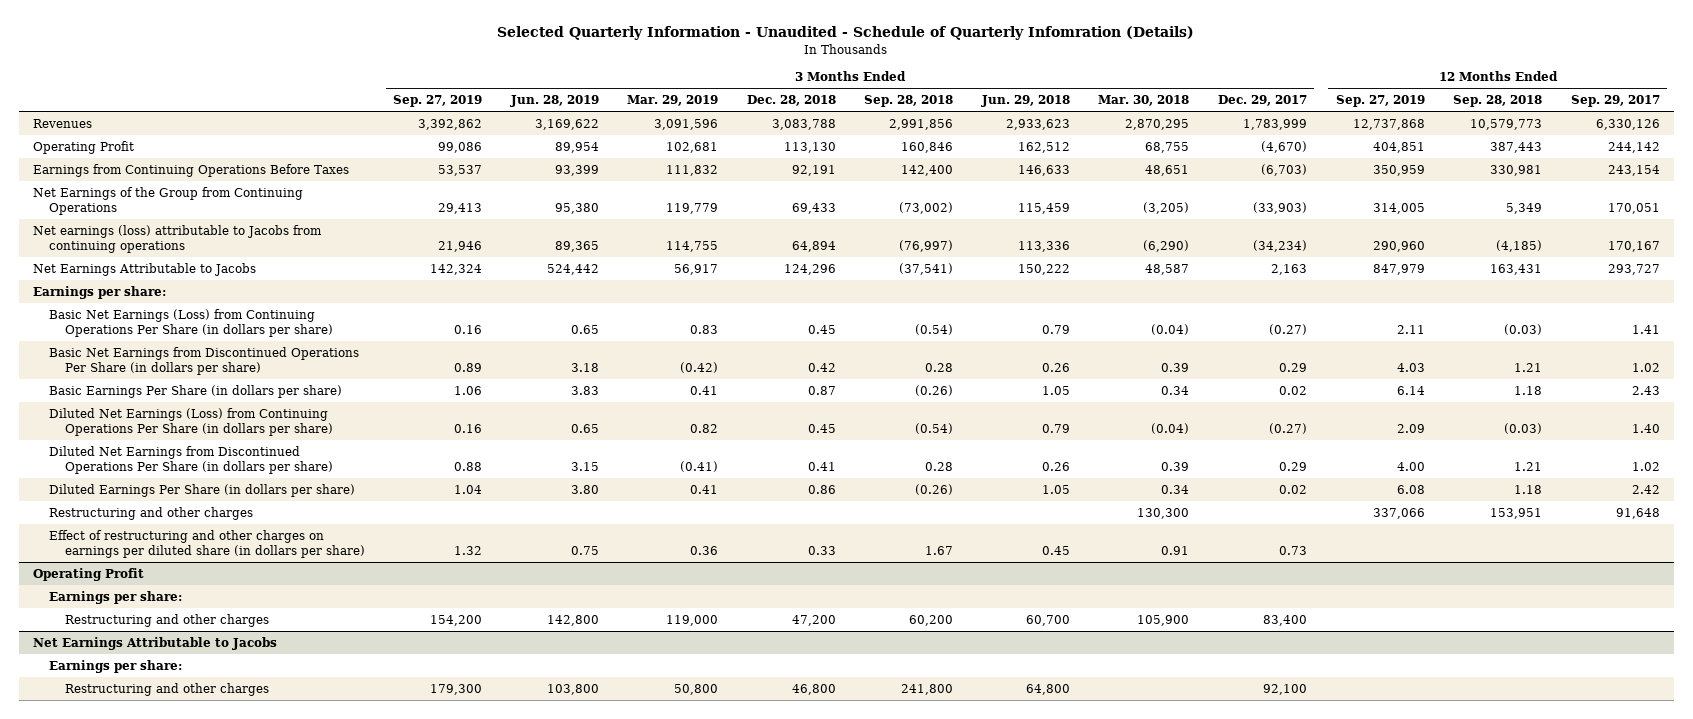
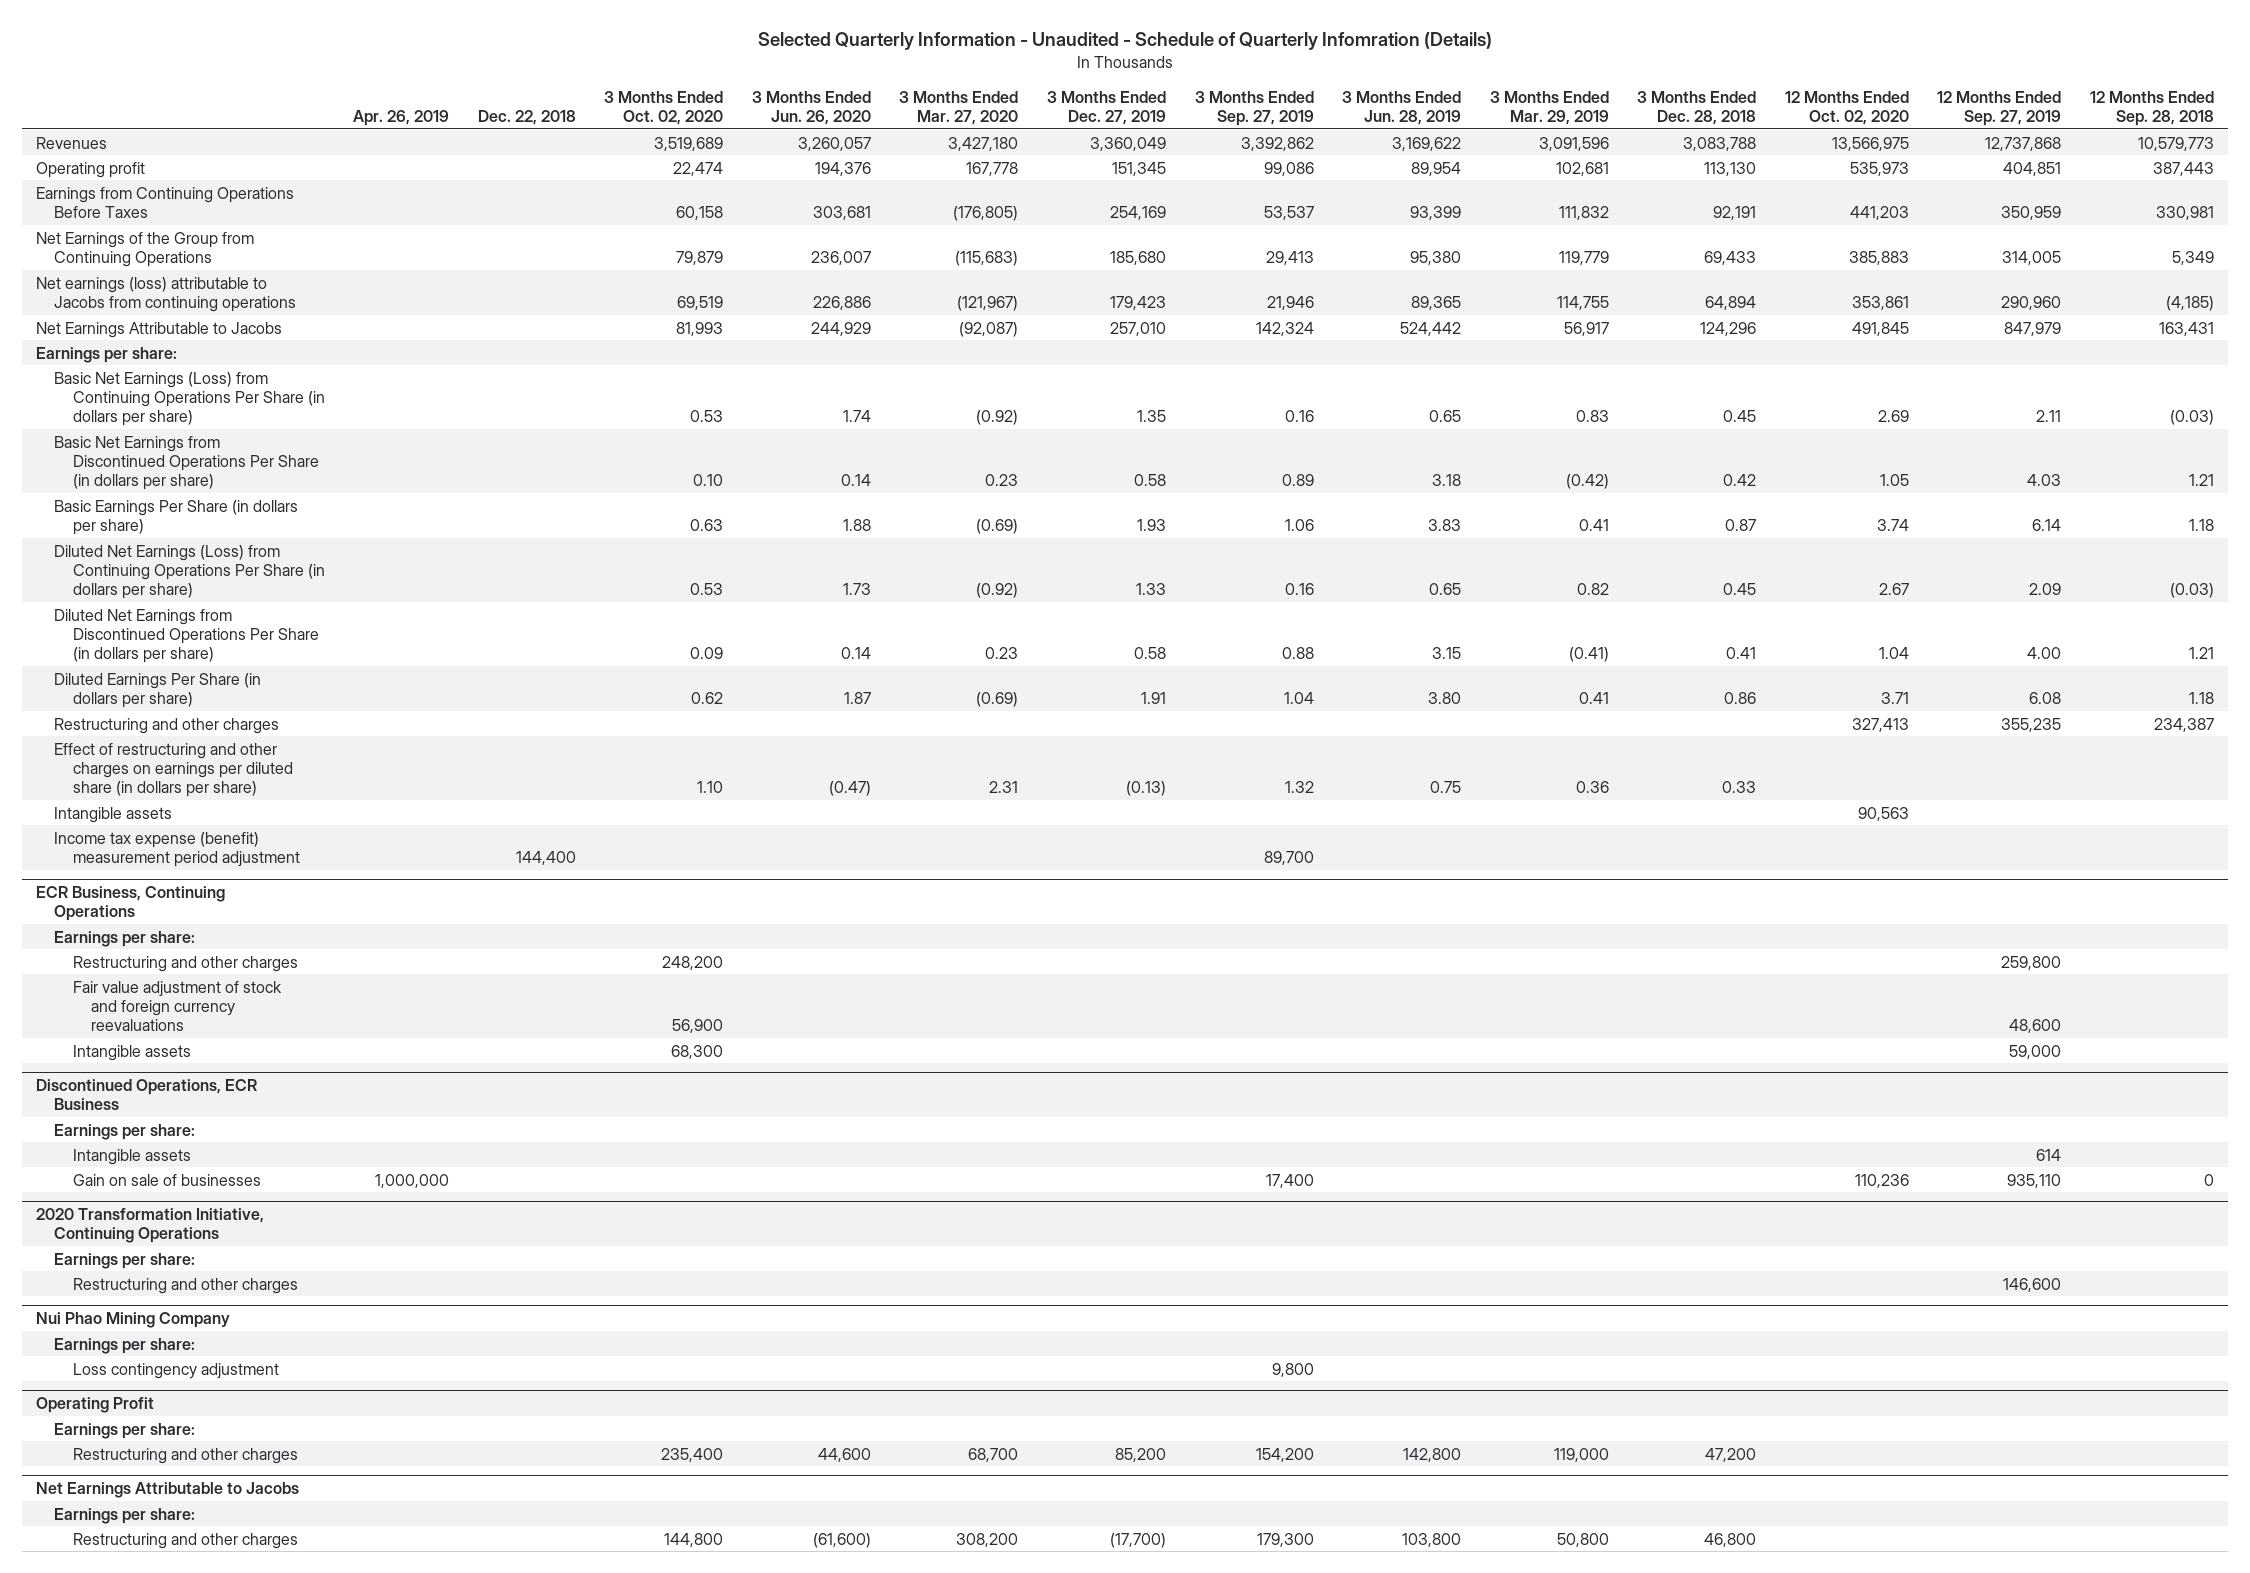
- | 3 Months Ended Sep. 27, 2019 | 3 Months Ended Jun. 28, 2019 | 3 Months Ended Mar. 29, 2019 | 3 Months Ended Dec. 28, 2018 | 3 Months Ended Sep. 28, 2018 | 3 Months Ended Jun. 29, 2018 | 3 Months Ended Mar. 30, 2018 | 3 Months Ended Dec. 29, 2017 | 12 Months Ended Sep. 27, 2019 | 12 Months Ended Sep. 28, 2018 | 12 Months Ended Sep. 29, 2017
+ | Apr. 26, 2019 | Dec. 22, 2018 | 3 Months Ended Oct. 02, 2020 | 3 Months Ended Jun. 26, 2020 | 3 Months Ended Mar. 27, 2020 | 3 Months Ended Dec. 27, 2019 | 3 Months Ended Sep. 27, 2019 | 3 Months Ended Jun. 28, 2019 | 3 Months Ended Mar. 29, 2019 | 3 Months Ended Dec. 28, 2018 | 12 Months Ended Oct. 02, 2020 | 12 Months Ended Sep. 27, 2019 | 12 Months Ended Sep. 28, 2018
- Operating Profit | 99,086 | 89,954 | 102,681 | 113,130 | 160,846 | 162,512 | 68,755 | (4,670) | 404,851 | 387,443 | 244,142
+ Operating profit | | | 22,474 | 194,376 | 167,778 | 151,345 | 99,086 | 89,954 | 102,681 | 113,130 | 535,973 | 404,851 | 387,443
- Restructuring and other charges | | | | | | | 130,300 | | 337,066 | 153,951 | 91,648
+ Restructuring and other charges | | | | | | | | | | | 327,413 | 355,235 | 234,387
+ Intangible assets | | | | | | | | | | | 90,563 | |
+ Income tax expense (benefit) measurement period adjustment | | 144,400 | | | | | 89,700 | | | | | |
+ ECR Business, Continuing Operations
+ Earnings per share:
+ Restructuring and other charges | | | 248,200 | | | | | | | | | 259,800 |
+ Fair value adjustment of stock and foreign currency reevaluations | | | 56,900 | | | | | | | | | 48,600 |
+ Intangible assets | | | 68,300 | | | | | | | | | 59,000 |
+ Discontinued Operations, ECR Business
+ Earnings per share:
+ Intangible assets | | | | | | | | | | | | 614 |
+ Gain on sale of businesses | 1,000,000 | | | | | | 17,400 | | | | 110,236 | 935,110 | 0
+ 2020 Transformation Initiative, Continuing Operations
+ Earnings per share:
+ Restructuring and other charges | | | | | | | | | | | | 146,600 |
+ Nui Phao Mining Company
+ Earnings per share:
+ Loss contingency adjustment | | | | | | | 9,800 | | | | | |

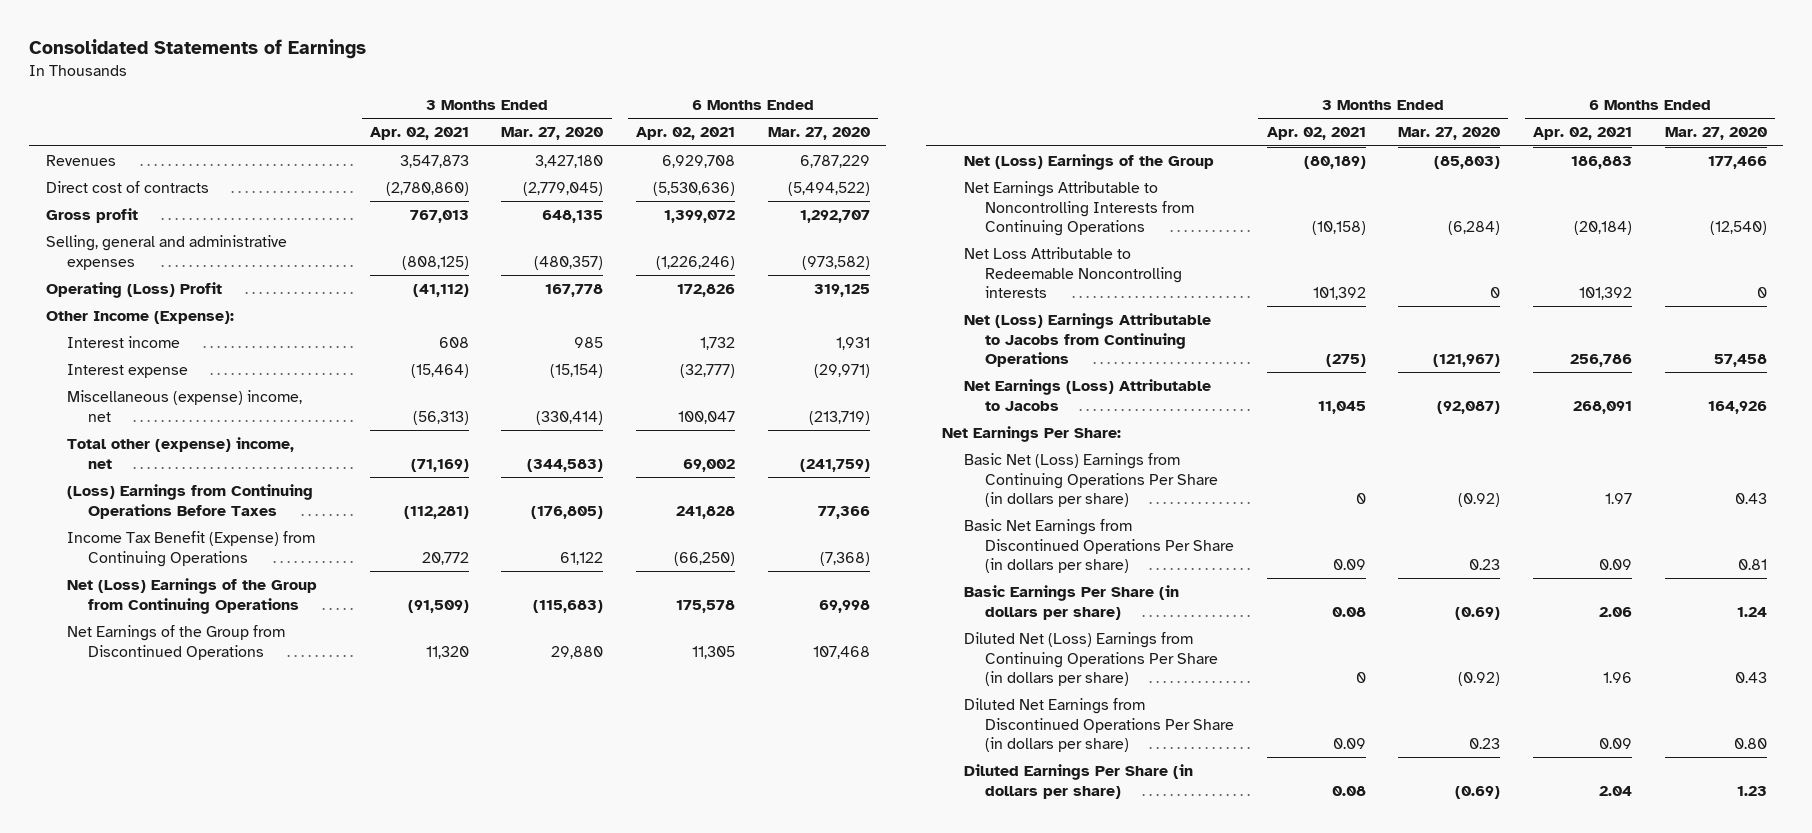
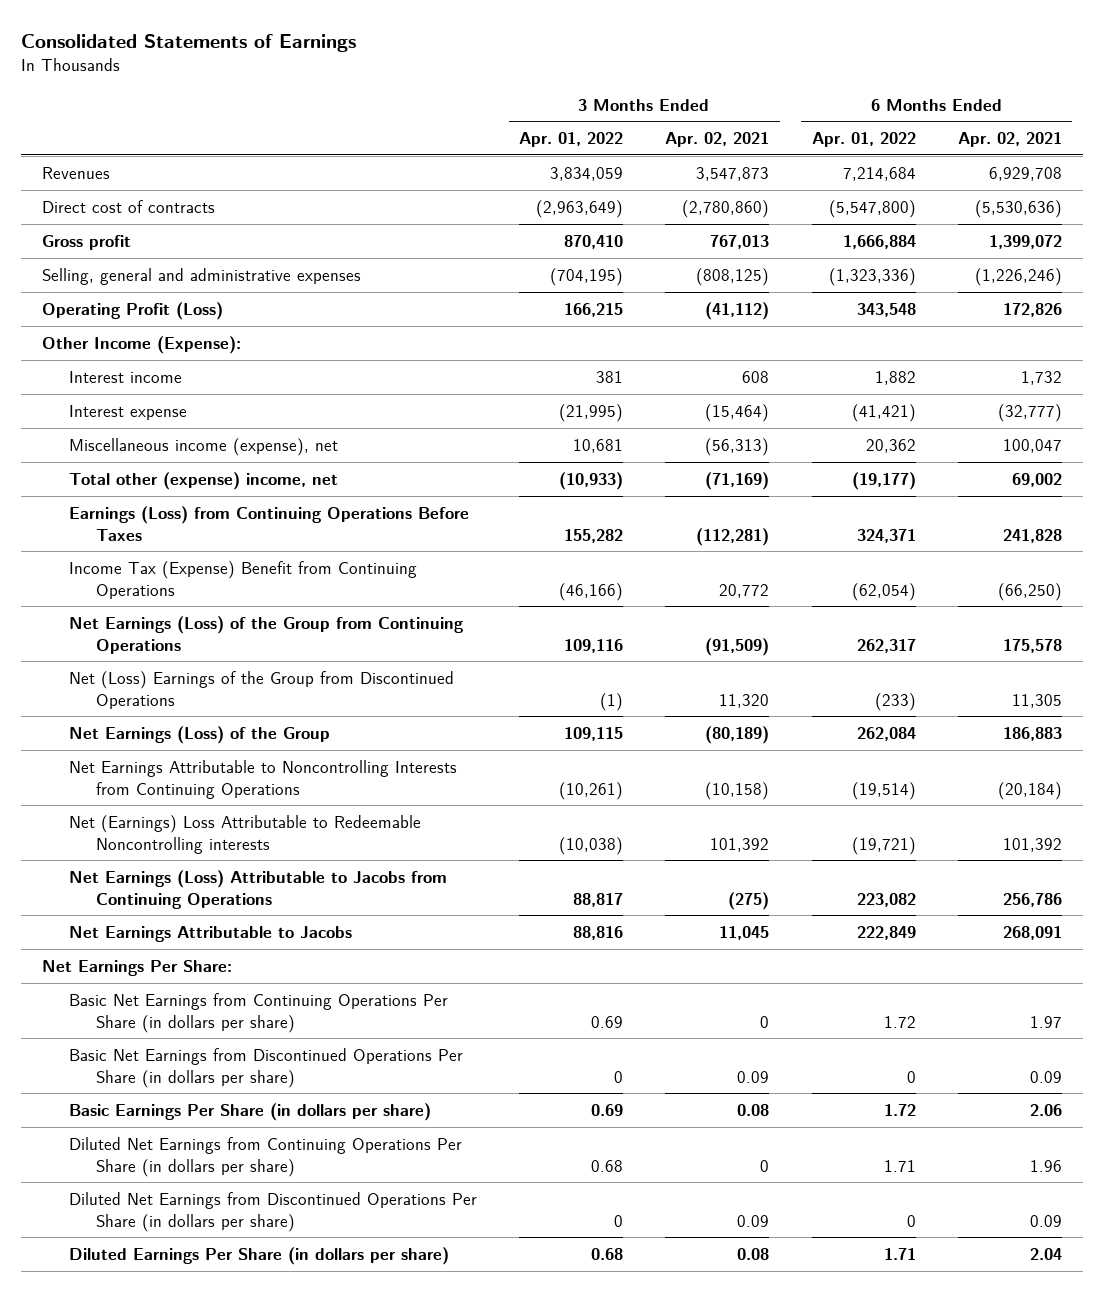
- | 3 Months Ended Apr. 02, 2021 | 3 Months Ended Mar. 27, 2020 | 6 Months Ended Apr. 02, 2021 | 6 Months Ended Mar. 27, 2020
+ | 3 Months Ended Apr. 01, 2022 | 3 Months Ended Apr. 02, 2021 | 6 Months Ended Apr. 01, 2022 | 6 Months Ended Apr. 02, 2021
- Operating (Loss) Profit | (41,112) | 167,778 | 172,826 | 319,125
+ Operating Profit (Loss) | 166,215 | (41,112) | 343,548 | 172,826
- Miscellaneous (expense) income, net | (56,313) | (330,414) | 100,047 | (213,719)
+ Miscellaneous income (expense), net | 10,681 | (56,313) | 20,362 | 100,047
- (Loss) Earnings from Continuing Operations Before Taxes | (112,281) | (176,805) | 241,828 | 77,366
- Income Tax Benefit (Expense) from Continuing Operations | 20,772 | 61,122 | (66,250) | (7,368)
- Net (Loss) Earnings of the Group from Continuing Operations | (91,509) | (115,683) | 175,578 | 69,998
- Net Earnings of the Group from Discontinued Operations | 11,320 | 29,880 | 11,305 | 107,468
- Net (Loss) Earnings of the Group | (80,189) | (85,803) | 186,883 | 177,466
+ Earnings (Loss) from Continuing Operations Before Taxes | 155,282 | (112,281) | 324,371 | 241,828
+ Income Tax (Expense) Benefit from Continuing Operations | (46,166) | 20,772 | (62,054) | (66,250)
+ Net Earnings (Loss) of the Group from Continuing Operations | 109,116 | (91,509) | 262,317 | 175,578
+ Net (Loss) Earnings of the Group from Discontinued Operations | (1) | 11,320 | (233) | 11,305
+ Net Earnings (Loss) of the Group | 109,115 | (80,189) | 262,084 | 186,883
- Net Loss Attributable to Redeemable Noncontrolling interests | 101,392 | 0 | 101,392 | 0
- Net (Loss) Earnings Attributable to Jacobs from Continuing Operations | (275) | (121,967) | 256,786 | 57,458
- Net Earnings (Loss) Attributable to Jacobs | 11,045 | (92,087) | 268,091 | 164,926
+ Net (Earnings) Loss Attributable to Redeemable Noncontrolling interests | (10,038) | 101,392 | (19,721) | 101,392
+ Net Earnings (Loss) Attributable to Jacobs from Continuing Operations | 88,817 | (275) | 223,082 | 256,786
+ Net Earnings Attributable to Jacobs | 88,816 | 11,045 | 222,849 | 268,091
- Basic Net (Loss) Earnings from Continuing Operations Per Share (in dollars per share) | 0 | (0.92) | 1.97 | 0.43
+ Basic Net Earnings from Continuing Operations Per Share (in dollars per share) | 0.69 | 0 | 1.72 | 1.97
- Diluted Net (Loss) Earnings from Continuing Operations Per Share (in dollars per share) | 0 | (0.92) | 1.96 | 0.43
+ Diluted Net Earnings from Continuing Operations Per Share (in dollars per share) | 0.68 | 0 | 1.71 | 1.96

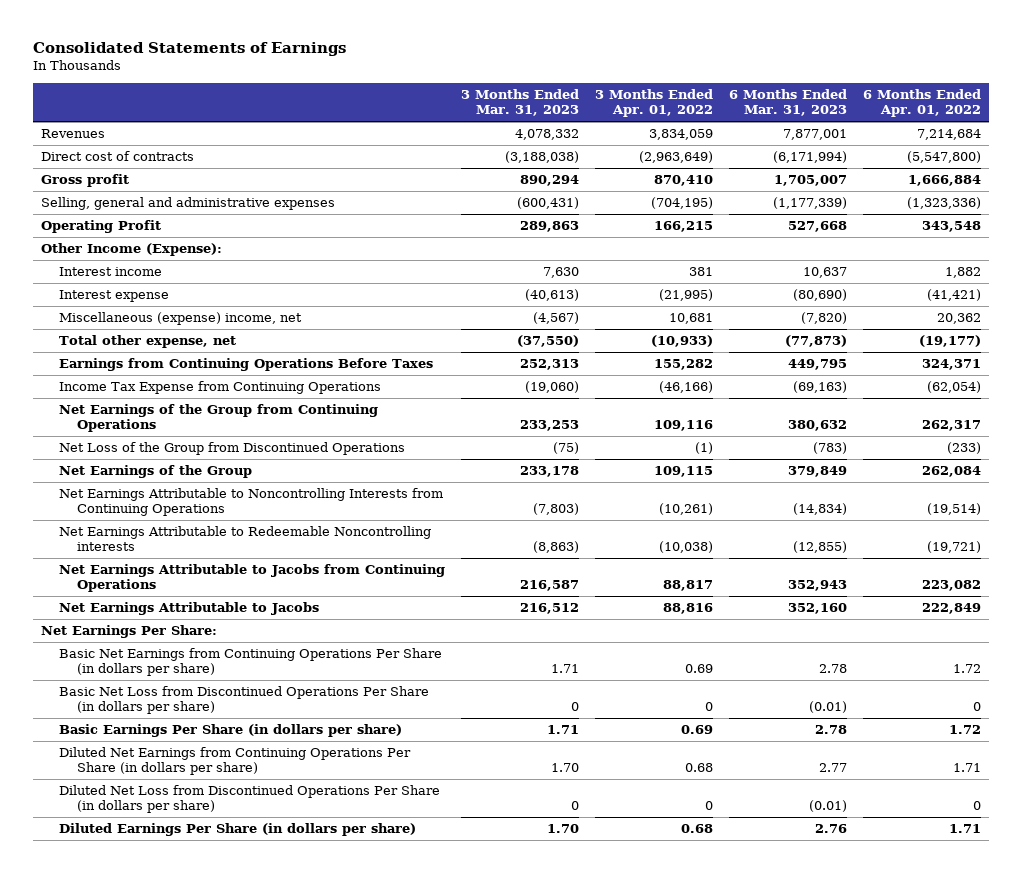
- | 3 Months Ended Apr. 01, 2022 | 3 Months Ended Apr. 02, 2021 | 6 Months Ended Apr. 01, 2022 | 6 Months Ended Apr. 02, 2021
+ | 3 Months Ended Mar. 31, 2023 | 3 Months Ended Apr. 01, 2022 | 6 Months Ended Mar. 31, 2023 | 6 Months Ended Apr. 01, 2022
- Operating Profit (Loss) | 166,215 | (41,112) | 343,548 | 172,826
+ Operating Profit | 289,863 | 166,215 | 527,668 | 343,548
- Miscellaneous income (expense), net | 10,681 | (56,313) | 20,362 | 100,047
- Total other (expense) income, net | (10,933) | (71,169) | (19,177) | 69,002
- Earnings (Loss) from Continuing Operations Before Taxes | 155,282 | (112,281) | 324,371 | 241,828
- Income Tax (Expense) Benefit from Continuing Operations | (46,166) | 20,772 | (62,054) | (66,250)
- Net Earnings (Loss) of the Group from Continuing Operations | 109,116 | (91,509) | 262,317 | 175,578
- Net (Loss) Earnings of the Group from Discontinued Operations | (1) | 11,320 | (233) | 11,305
- Net Earnings (Loss) of the Group | 109,115 | (80,189) | 262,084 | 186,883
+ Miscellaneous (expense) income, net | (4,567) | 10,681 | (7,820) | 20,362
+ Total other expense, net | (37,550) | (10,933) | (77,873) | (19,177)
+ Earnings from Continuing Operations Before Taxes | 252,313 | 155,282 | 449,795 | 324,371
+ Income Tax Expense from Continuing Operations | (19,060) | (46,166) | (69,163) | (62,054)
+ Net Earnings of the Group from Continuing Operations | 233,253 | 109,116 | 380,632 | 262,317
+ Net Loss of the Group from Discontinued Operations | (75) | (1) | (783) | (233)
+ Net Earnings of the Group | 233,178 | 109,115 | 379,849 | 262,084
- Net (Earnings) Loss Attributable to Redeemable Noncontrolling interests | (10,038) | 101,392 | (19,721) | 101,392
- Net Earnings (Loss) Attributable to Jacobs from Continuing Operations | 88,817 | (275) | 223,082 | 256,786
+ Net Earnings Attributable to Redeemable Noncontrolling interests | (8,863) | (10,038) | (12,855) | (19,721)
+ Net Earnings Attributable to Jacobs from Continuing Operations | 216,587 | 88,817 | 352,943 | 223,082
- Basic Net Earnings from Discontinued Operations Per Share (in dollars per share) | 0 | 0.09 | 0 | 0.09
+ Basic Net Loss from Discontinued Operations Per Share (in dollars per share) | 0 | 0 | (0.01) | 0
- Diluted Net Earnings from Discontinued Operations Per Share (in dollars per share) | 0 | 0.09 | 0 | 0.09
+ Diluted Net Loss from Discontinued Operations Per Share (in dollars per share) | 0 | 0 | (0.01) | 0

